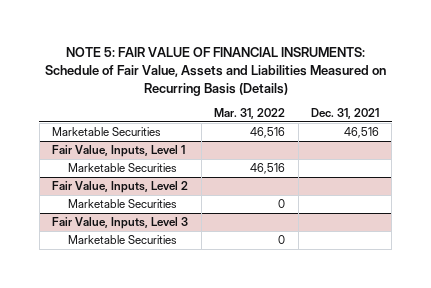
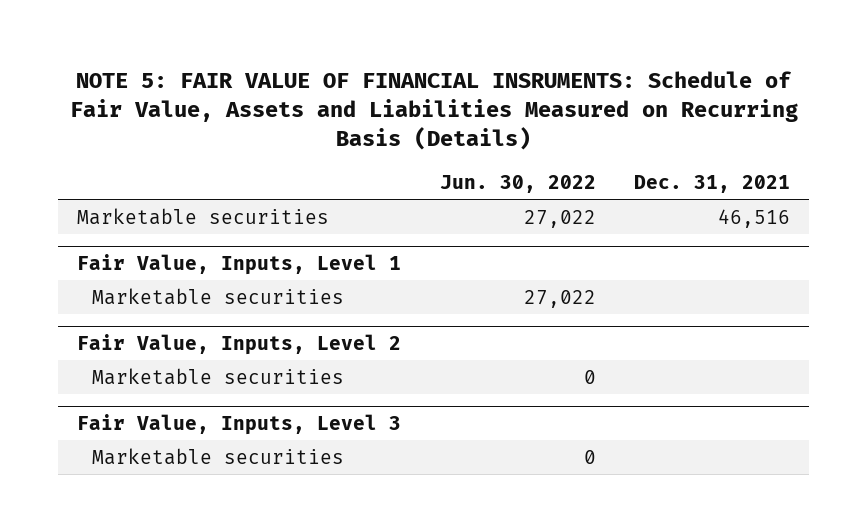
- | Mar. 31, 2022 | Dec. 31, 2021
+ | Jun. 30, 2022 | Dec. 31, 2021
- Marketable Securities | 46,516 | 46,516
+ Marketable securities | 27,022 | 46,516
@ Fair Value, Inputs, Level 1
- Marketable Securities | 46,516 |
+ Marketable securities | 27,022 |
@ Fair Value, Inputs, Level 2
- Marketable Securities | 0 |
+ Marketable securities | 0 |
@ Fair Value, Inputs, Level 3
- Marketable Securities | 0 |
+ Marketable securities | 0 |

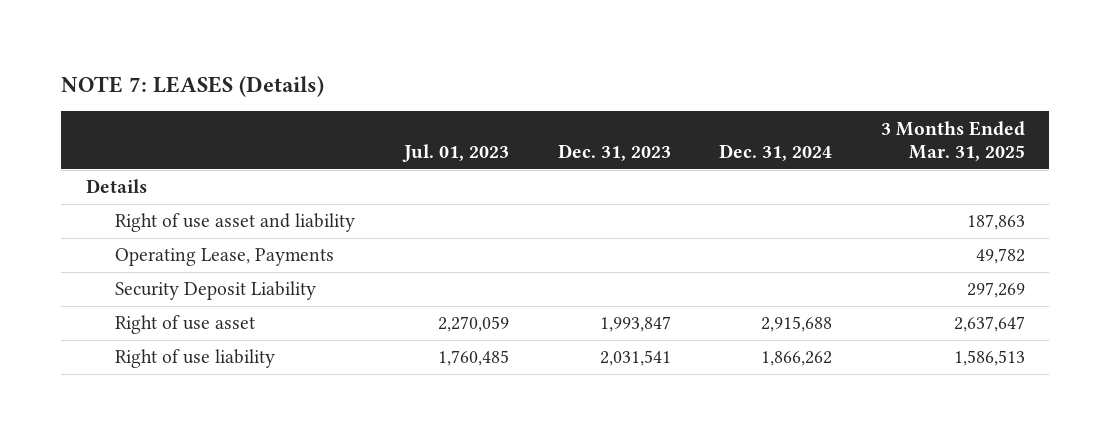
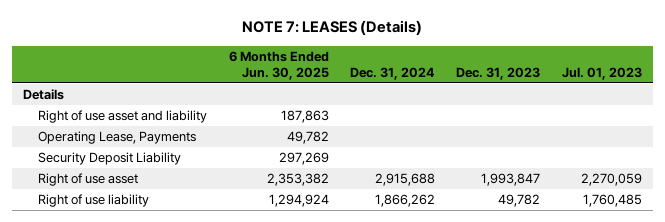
- | Jul. 01, 2023 | Dec. 31, 2023 | Dec. 31, 2024 | 3 Months Ended Mar. 31, 2025
+ | 6 Months Ended Jun. 30, 2025 | Dec. 31, 2024 | Dec. 31, 2023 | Jul. 01, 2023
- Right of use liability | 1,760,485 | 2,031,541 | 1,866,262 | 1,586,513
+ Right of use liability | 1,294,924 | 1,866,262 | 49,782 | 1,760,485

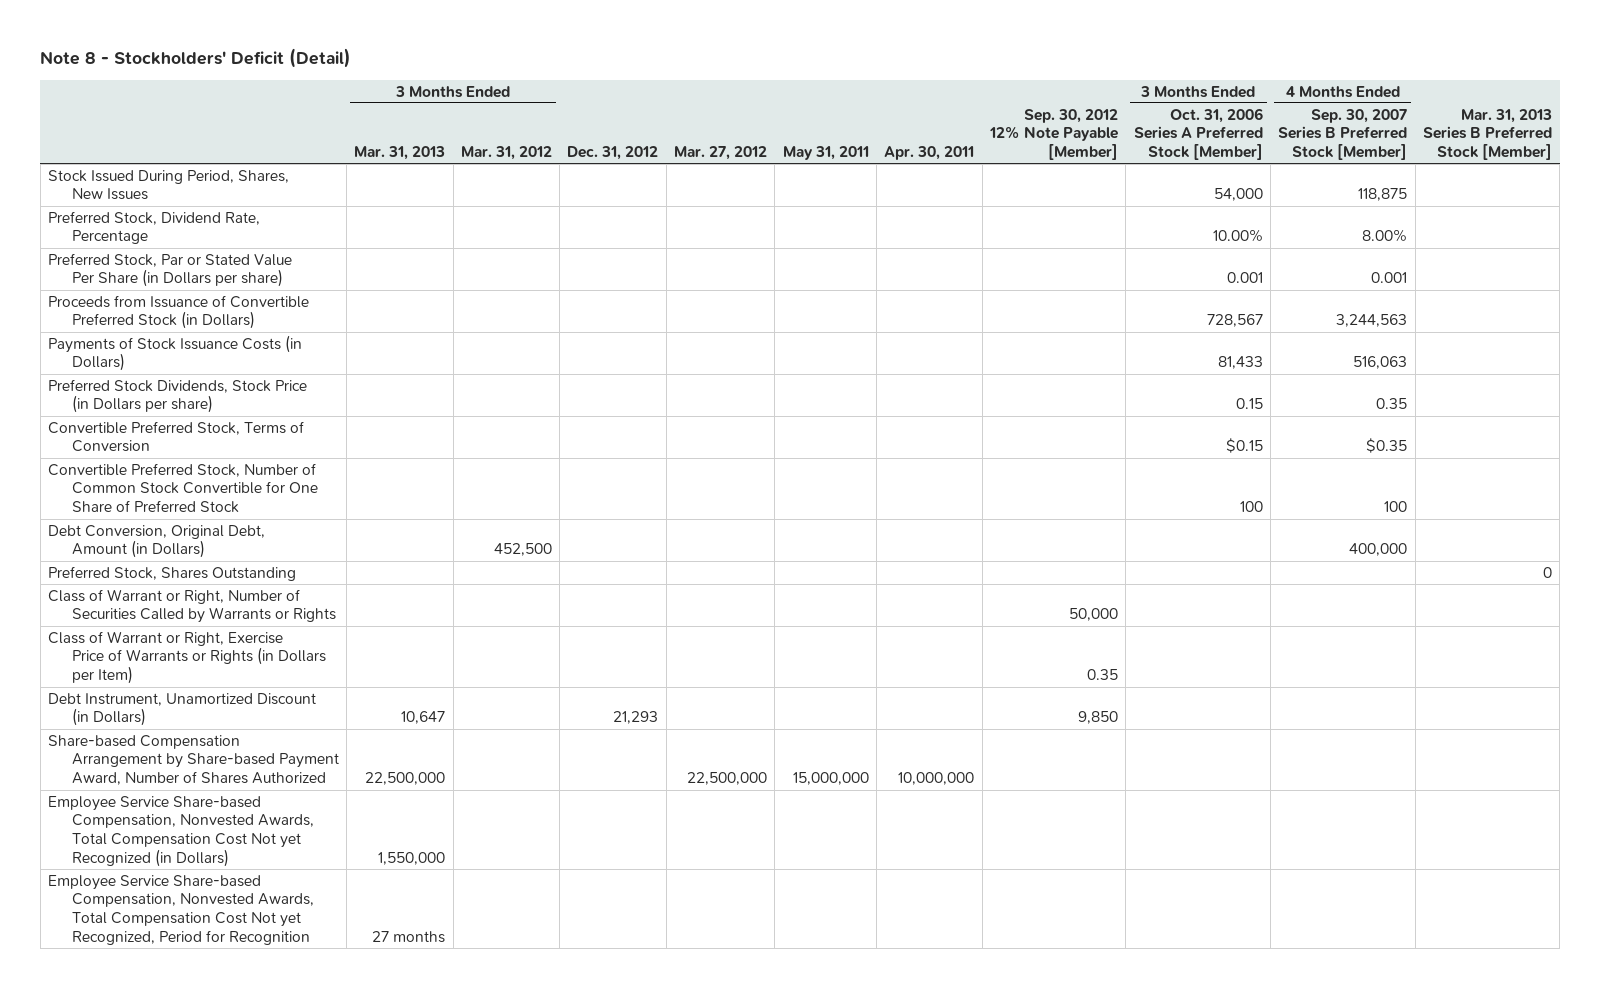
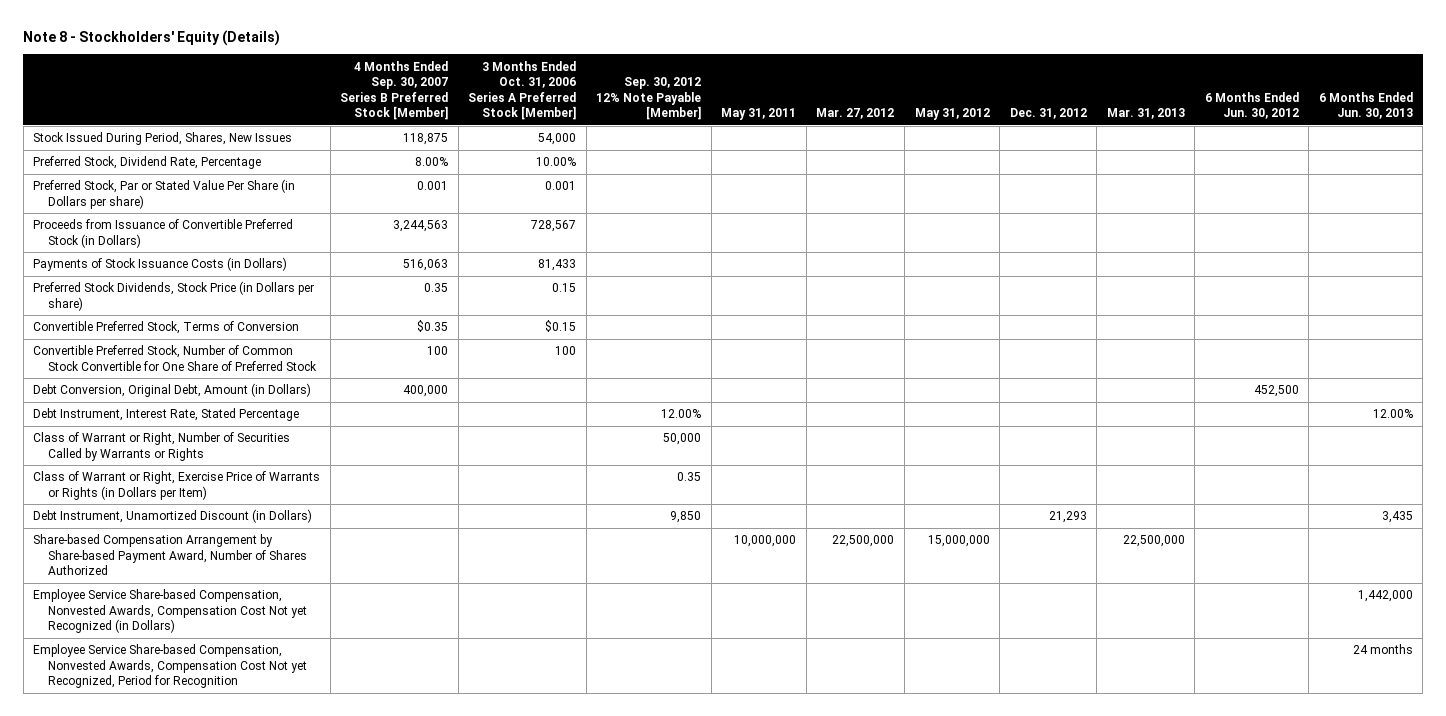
- Note 8 - Stockholders' Deficit (Detail)
+ Note 8 - Stockholders' Equity (Details)
- | 3 Months Ended Mar. 31, 2013 | 3 Months Ended Mar. 31, 2012 | Dec. 31, 2012 | Mar. 27, 2012 | May 31, 2011 | Apr. 30, 2011 | Sep. 30, 2012 12% Note Payable [Member] | 3 Months Ended Oct. 31, 2006 Series A Preferred Stock [Member] | 4 Months Ended Sep. 30, 2007 Series B Preferred Stock [Member] | Mar. 31, 2013 Series B Preferred Stock [Member]
+ | 4 Months Ended Sep. 30, 2007 Series B Preferred Stock [Member] | 3 Months Ended Oct. 31, 2006 Series A Preferred Stock [Member] | Sep. 30, 2012 12% Note Payable [Member] | May 31, 2011 | Mar. 27, 2012 | May 31, 2012 | Dec. 31, 2012 | Mar. 31, 2013 | 6 Months Ended Jun. 30, 2012 | 6 Months Ended Jun. 30, 2013
- Preferred Stock, Shares Outstanding | | | | | | | | | | 0
+ Debt Instrument, Interest Rate, Stated Percentage | | | 12.00% | | | | | | | 12.00%
- Share-based Compensation Arrangement by Share-based Payment Award, Number of Shares Authorized | 22,500,000 | | | 22,500,000 | 15,000,000 | 10,000,000 | | | |
- Employee Service Share-based Compensation, Nonvested Awards, Total Compensation Cost Not yet Recognized (in Dollars) | 1,550,000 | | | | | | | | |
- Employee Service Share-based Compensation, Nonvested Awards, Total Compensation Cost Not yet Recognized, Period for Recognition | 27 months | | | | | | | | |
+ Share-based Compensation Arrangement by Share-based Payment Award, Number of Shares Authorized | | | | 10,000,000 | 22,500,000 | 15,000,000 | | 22,500,000 | |
+ Employee Service Share-based Compensation, Nonvested Awards, Compensation Cost Not yet Recognized (in Dollars) | | | | | | | | | | 1,442,000
+ Employee Service Share-based Compensation, Nonvested Awards, Compensation Cost Not yet Recognized, Period for Recognition | | | | | | | | | | 24 months

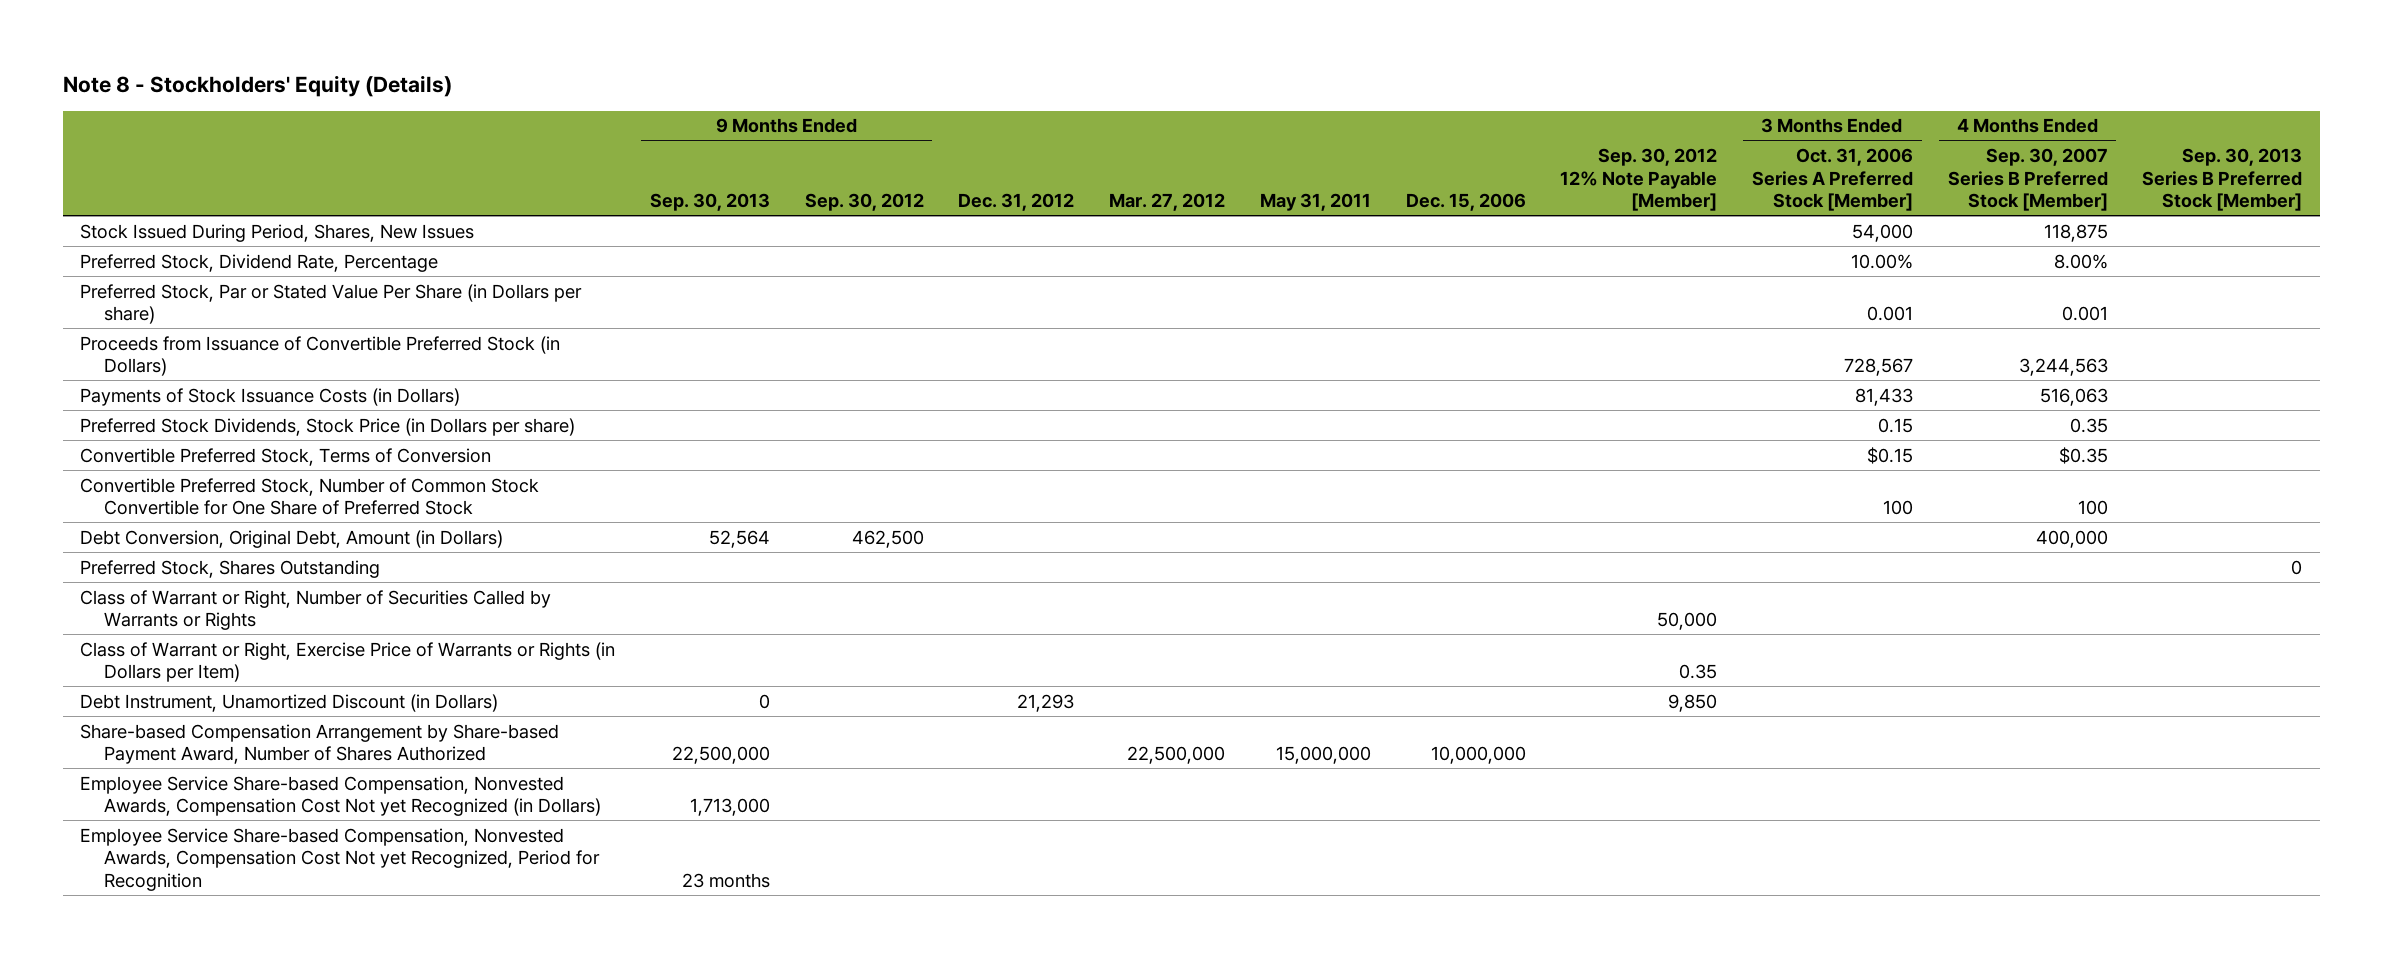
- | 4 Months Ended Sep. 30, 2007 Series B Preferred Stock [Member] | 3 Months Ended Oct. 31, 2006 Series A Preferred Stock [Member] | Sep. 30, 2012 12% Note Payable [Member] | May 31, 2011 | Mar. 27, 2012 | May 31, 2012 | Dec. 31, 2012 | Mar. 31, 2013 | 6 Months Ended Jun. 30, 2012 | 6 Months Ended Jun. 30, 2013
+ | 9 Months Ended Sep. 30, 2013 | 9 Months Ended Sep. 30, 2012 | Dec. 31, 2012 | Mar. 27, 2012 | May 31, 2011 | Dec. 15, 2006 | Sep. 30, 2012 12% Note Payable [Member] | 3 Months Ended Oct. 31, 2006 Series A Preferred Stock [Member] | 4 Months Ended Sep. 30, 2007 Series B Preferred Stock [Member] | Sep. 30, 2013 Series B Preferred Stock [Member]
- Debt Instrument, Interest Rate, Stated Percentage | | | 12.00% | | | | | | | 12.00%
+ Preferred Stock, Shares Outstanding | | | | | | | | | | 0
- Share-based Compensation Arrangement by Share-based Payment Award, Number of Shares Authorized | | | | 10,000,000 | 22,500,000 | 15,000,000 | | 22,500,000 | |
+ Share-based Compensation Arrangement by Share-based Payment Award, Number of Shares Authorized | 22,500,000 | | | 22,500,000 | 15,000,000 | 10,000,000 | | | |

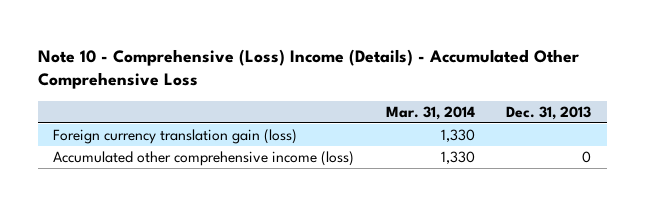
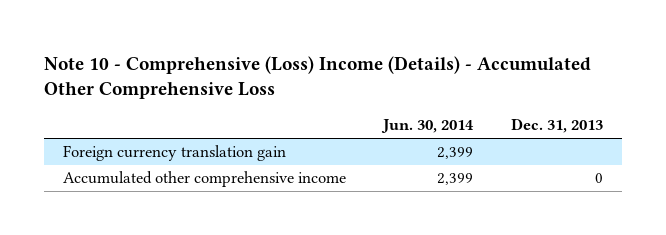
- | Mar. 31, 2014 | Dec. 31, 2013
+ | Jun. 30, 2014 | Dec. 31, 2013
- Foreign currency translation gain (loss) | 1,330 |
- Accumulated other comprehensive income (loss) | 1,330 | 0
+ Foreign currency translation gain | 2,399 |
+ Accumulated other comprehensive income | 2,399 | 0

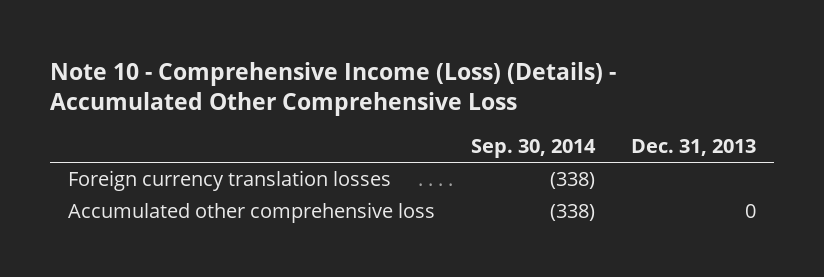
- Note 10 - Comprehensive (Loss) Income (Details) - Accumulated Other Comprehensive Loss
+ Note 10 - Comprehensive Income (Loss) (Details) - Accumulated Other Comprehensive Loss
- | Jun. 30, 2014 | Dec. 31, 2013
+ | Sep. 30, 2014 | Dec. 31, 2013
- Foreign currency translation gain | 2,399 |
- Accumulated other comprehensive income | 2,399 | 0
+ Foreign currency translation losses | (338) |
+ Accumulated other comprehensive loss | (338) | 0

